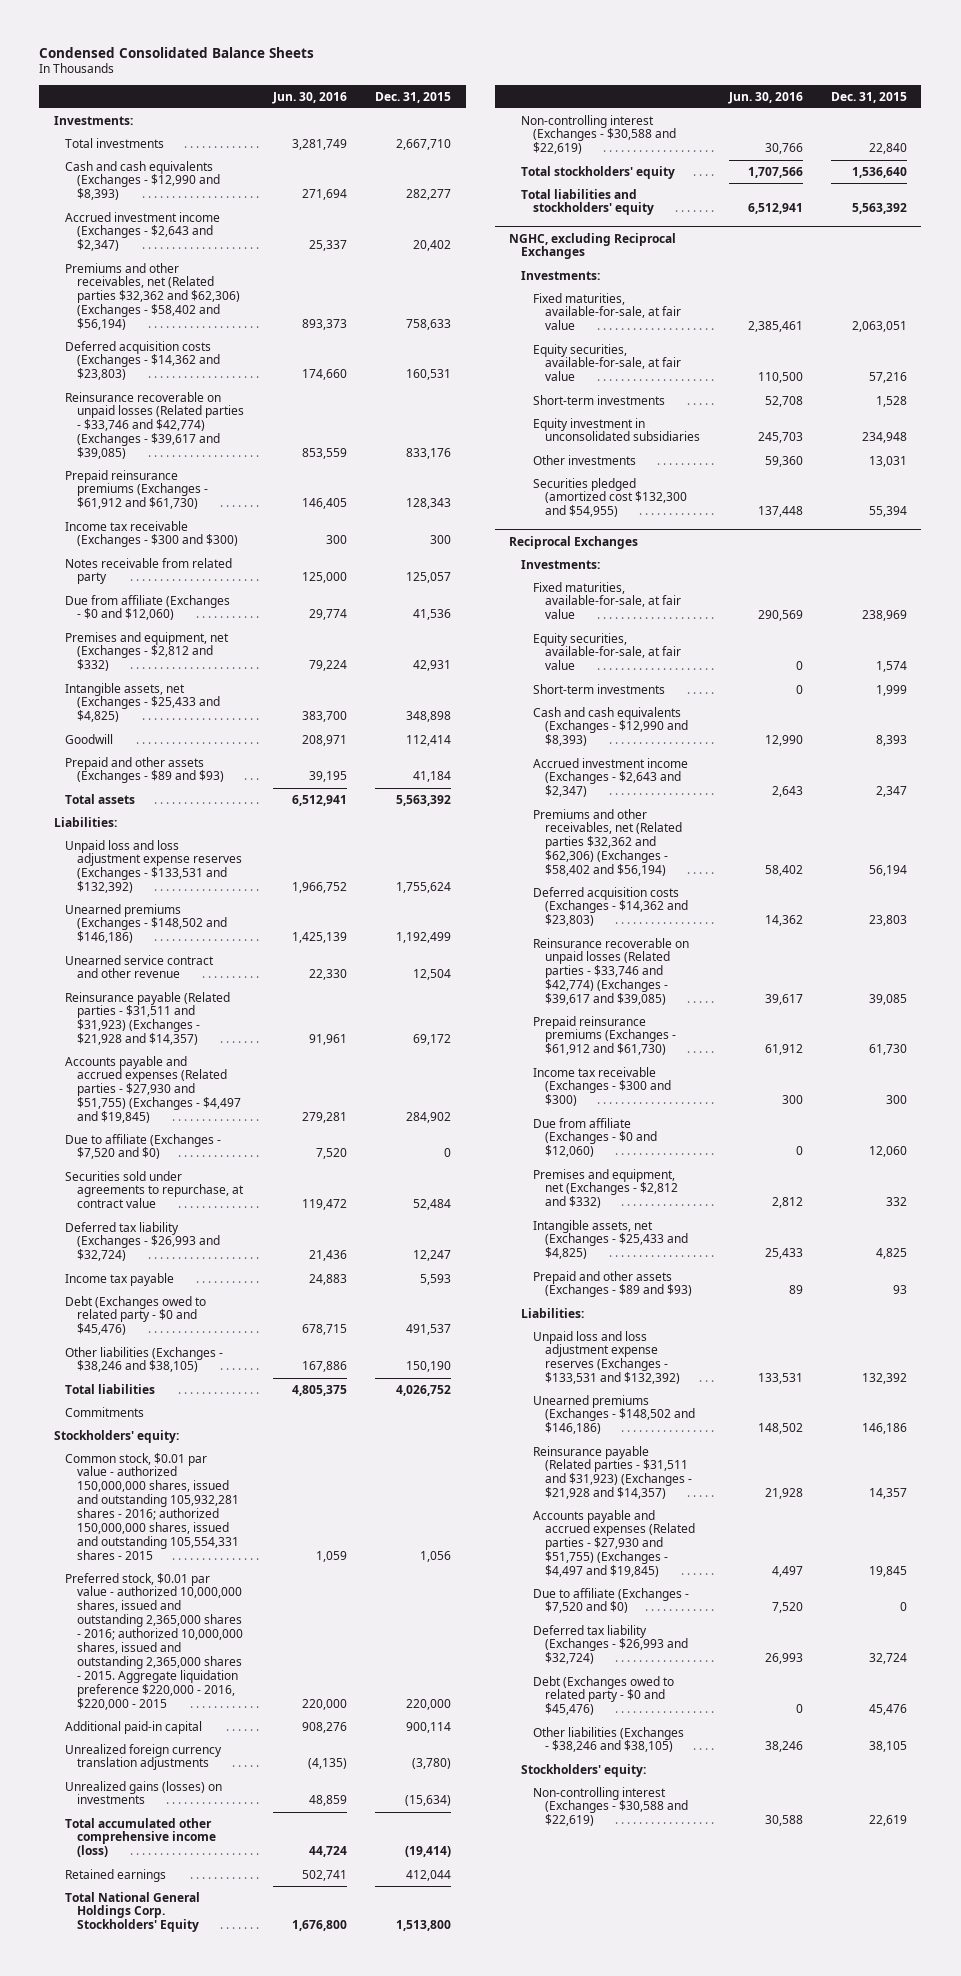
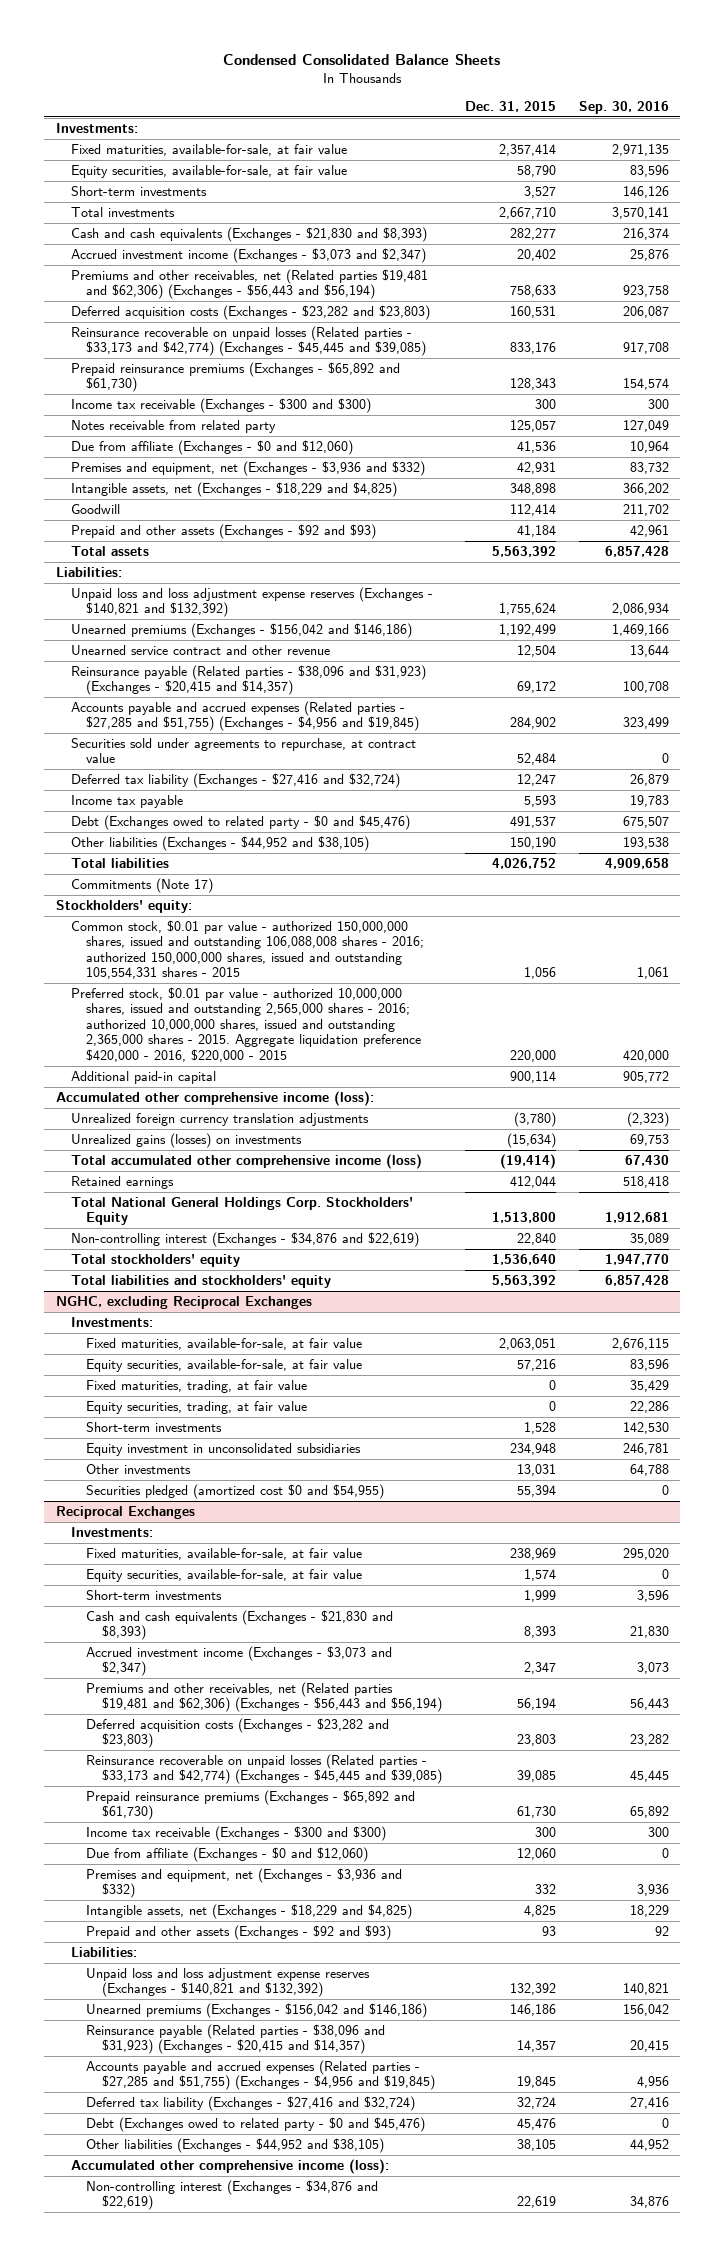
- | Jun. 30, 2016 | Dec. 31, 2015
+ | Dec. 31, 2015 | Sep. 30, 2016
+ Fixed maturities, available-for-sale, at fair value | 2,357,414 | 2,971,135
+ Equity securities, available-for-sale, at fair value | 58,790 | 83,596
+ Short-term investments | 3,527 | 146,126
- Cash and cash equivalents (Exchanges - $12,990 and $8,393) | 271,694 | 282,277
- Accrued investment income (Exchanges - $2,643 and $2,347) | 25,337 | 20,402
- Premiums and other receivables, net (Related parties $32,362 and $62,306) (Exchanges - $58,402 and $56,194) | 893,373 | 758,633
- Deferred acquisition costs (Exchanges - $14,362 and $23,803) | 174,660 | 160,531
- Reinsurance recoverable on unpaid losses (Related parties - $33,746 and $42,774) (Exchanges - $39,617 and $39,085) | 853,559 | 833,176
- Prepaid reinsurance premiums (Exchanges - $61,912 and $61,730) | 146,405 | 128,343
+ Cash and cash equivalents (Exchanges - $21,830 and $8,393) | 282,277 | 216,374
+ Accrued investment income (Exchanges - $3,073 and $2,347) | 20,402 | 25,876
+ Premiums and other receivables, net (Related parties $19,481 and $62,306) (Exchanges - $56,443 and $56,194) | 758,633 | 923,758
+ Deferred acquisition costs (Exchanges - $23,282 and $23,803) | 160,531 | 206,087
+ Reinsurance recoverable on unpaid losses (Related parties - $33,173 and $42,774) (Exchanges - $45,445 and $39,085) | 833,176 | 917,708
+ Prepaid reinsurance premiums (Exchanges - $65,892 and $61,730) | 128,343 | 154,574
- Premises and equipment, net (Exchanges - $2,812 and $332) | 79,224 | 42,931
- Intangible assets, net (Exchanges - $25,433 and $4,825) | 383,700 | 348,898
+ Premises and equipment, net (Exchanges - $3,936 and $332) | 42,931 | 83,732
+ Intangible assets, net (Exchanges - $18,229 and $4,825) | 348,898 | 366,202
- Prepaid and other assets (Exchanges - $89 and $93) | 39,195 | 41,184
+ Prepaid and other assets (Exchanges - $92 and $93) | 41,184 | 42,961
- Unpaid loss and loss adjustment expense reserves (Exchanges - $133,531 and $132,392) | 1,966,752 | 1,755,624
- Unearned premiums (Exchanges - $148,502 and $146,186) | 1,425,139 | 1,192,499
+ Unpaid loss and loss adjustment expense reserves (Exchanges - $140,821 and $132,392) | 1,755,624 | 2,086,934
+ Unearned premiums (Exchanges - $156,042 and $146,186) | 1,192,499 | 1,469,166
- Reinsurance payable (Related parties - $31,511 and $31,923) (Exchanges - $21,928 and $14,357) | 91,961 | 69,172
- Accounts payable and accrued expenses (Related parties - $27,930 and $51,755) (Exchanges - $4,497 and $19,845) | 279,281 | 284,902
- Due to affiliate (Exchanges - $7,520 and $0) | 7,520 | 0
+ Reinsurance payable (Related parties - $38,096 and $31,923) (Exchanges - $20,415 and $14,357) | 69,172 | 100,708
+ Accounts payable and accrued expenses (Related parties - $27,285 and $51,755) (Exchanges - $4,956 and $19,845) | 284,902 | 323,499
- Deferred tax liability (Exchanges - $26,993 and $32,724) | 21,436 | 12,247
+ Deferred tax liability (Exchanges - $27,416 and $32,724) | 12,247 | 26,879
- Other liabilities (Exchanges - $38,246 and $38,105) | 167,886 | 150,190
+ Other liabilities (Exchanges - $44,952 and $38,105) | 150,190 | 193,538
- Commitments
+ Commitments (Note 17)
- Common stock, $0.01 par value - authorized 150,000,000 shares, issued and outstanding 105,932,281 shares - 2016; authorized 150,000,000 shares, issued and outstanding 105,554,331 shares - 2015 | 1,059 | 1,056
- Preferred stock, $0.01 par value - authorized 10,000,000 shares, issued and outstanding 2,365,000 shares - 2016; authorized 10,000,000 shares, issued and outstanding 2,365,000 shares - 2015. Aggregate liquidation preference $220,000 - 2016, $220,000 - 2015 | 220,000 | 220,000
+ Common stock, $0.01 par value - authorized 150,000,000 shares, issued and outstanding 106,088,008 shares - 2016; authorized 150,000,000 shares, issued and outstanding 105,554,331 shares - 2015 | 1,056 | 1,061
+ Preferred stock, $0.01 par value - authorized 10,000,000 shares, issued and outstanding 2,565,000 shares - 2016; authorized 10,000,000 shares, issued and outstanding 2,365,000 shares - 2015. Aggregate liquidation preference $420,000 - 2016, $220,000 - 2015 | 220,000 | 420,000
+ Accumulated other comprehensive income (loss):
- Non-controlling interest (Exchanges - $30,588 and $22,619) | 30,766 | 22,840
+ Non-controlling interest (Exchanges - $34,876 and $22,619) | 22,840 | 35,089
@ NGHC, excluding Reciprocal Exchanges
+ Fixed maturities, trading, at fair value | 0 | 35,429
+ Equity securities, trading, at fair value | 0 | 22,286
- Securities pledged (amortized cost $132,300 and $54,955) | 137,448 | 55,394
+ Securities pledged (amortized cost $0 and $54,955) | 55,394 | 0
@ Reciprocal Exchanges
- Cash and cash equivalents (Exchanges - $12,990 and $8,393) | 12,990 | 8,393
- Accrued investment income (Exchanges - $2,643 and $2,347) | 2,643 | 2,347
- Premiums and other receivables, net (Related parties $32,362 and $62,306) (Exchanges - $58,402 and $56,194) | 58,402 | 56,194
- Deferred acquisition costs (Exchanges - $14,362 and $23,803) | 14,362 | 23,803
- Reinsurance recoverable on unpaid losses (Related parties - $33,746 and $42,774) (Exchanges - $39,617 and $39,085) | 39,617 | 39,085
- Prepaid reinsurance premiums (Exchanges - $61,912 and $61,730) | 61,912 | 61,730
+ Cash and cash equivalents (Exchanges - $21,830 and $8,393) | 8,393 | 21,830
+ Accrued investment income (Exchanges - $3,073 and $2,347) | 2,347 | 3,073
+ Premiums and other receivables, net (Related parties $19,481 and $62,306) (Exchanges - $56,443 and $56,194) | 56,194 | 56,443
+ Deferred acquisition costs (Exchanges - $23,282 and $23,803) | 23,803 | 23,282
+ Reinsurance recoverable on unpaid losses (Related parties - $33,173 and $42,774) (Exchanges - $45,445 and $39,085) | 39,085 | 45,445
+ Prepaid reinsurance premiums (Exchanges - $65,892 and $61,730) | 61,730 | 65,892
- Premises and equipment, net (Exchanges - $2,812 and $332) | 2,812 | 332
- Intangible assets, net (Exchanges - $25,433 and $4,825) | 25,433 | 4,825
- Prepaid and other assets (Exchanges - $89 and $93) | 89 | 93
+ Premises and equipment, net (Exchanges - $3,936 and $332) | 332 | 3,936
+ Intangible assets, net (Exchanges - $18,229 and $4,825) | 4,825 | 18,229
+ Prepaid and other assets (Exchanges - $92 and $93) | 93 | 92
- Unpaid loss and loss adjustment expense reserves (Exchanges - $133,531 and $132,392) | 133,531 | 132,392
- Unearned premiums (Exchanges - $148,502 and $146,186) | 148,502 | 146,186
- Reinsurance payable (Related parties - $31,511 and $31,923) (Exchanges - $21,928 and $14,357) | 21,928 | 14,357
- Accounts payable and accrued expenses (Related parties - $27,930 and $51,755) (Exchanges - $4,497 and $19,845) | 4,497 | 19,845
- Due to affiliate (Exchanges - $7,520 and $0) | 7,520 | 0
- Deferred tax liability (Exchanges - $26,993 and $32,724) | 26,993 | 32,724
+ Unpaid loss and loss adjustment expense reserves (Exchanges - $140,821 and $132,392) | 132,392 | 140,821
+ Unearned premiums (Exchanges - $156,042 and $146,186) | 146,186 | 156,042
+ Reinsurance payable (Related parties - $38,096 and $31,923) (Exchanges - $20,415 and $14,357) | 14,357 | 20,415
+ Accounts payable and accrued expenses (Related parties - $27,285 and $51,755) (Exchanges - $4,956 and $19,845) | 19,845 | 4,956
+ Deferred tax liability (Exchanges - $27,416 and $32,724) | 32,724 | 27,416
- Other liabilities (Exchanges - $38,246 and $38,105) | 38,246 | 38,105
- Stockholders' equity:
- Non-controlling interest (Exchanges - $30,588 and $22,619) | 30,588 | 22,619
+ Other liabilities (Exchanges - $44,952 and $38,105) | 38,105 | 44,952
+ Accumulated other comprehensive income (loss):
+ Non-controlling interest (Exchanges - $34,876 and $22,619) | 22,619 | 34,876

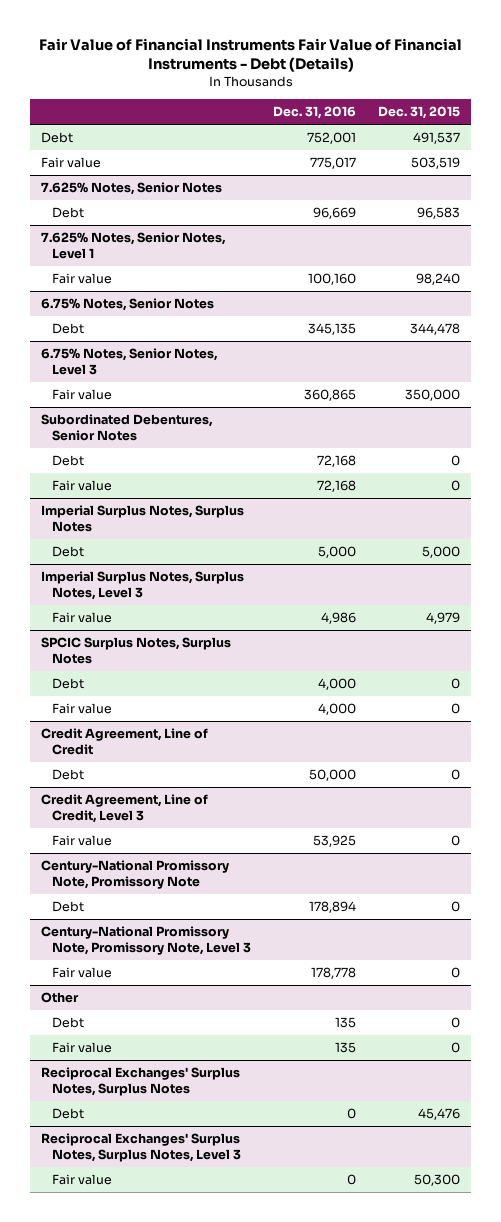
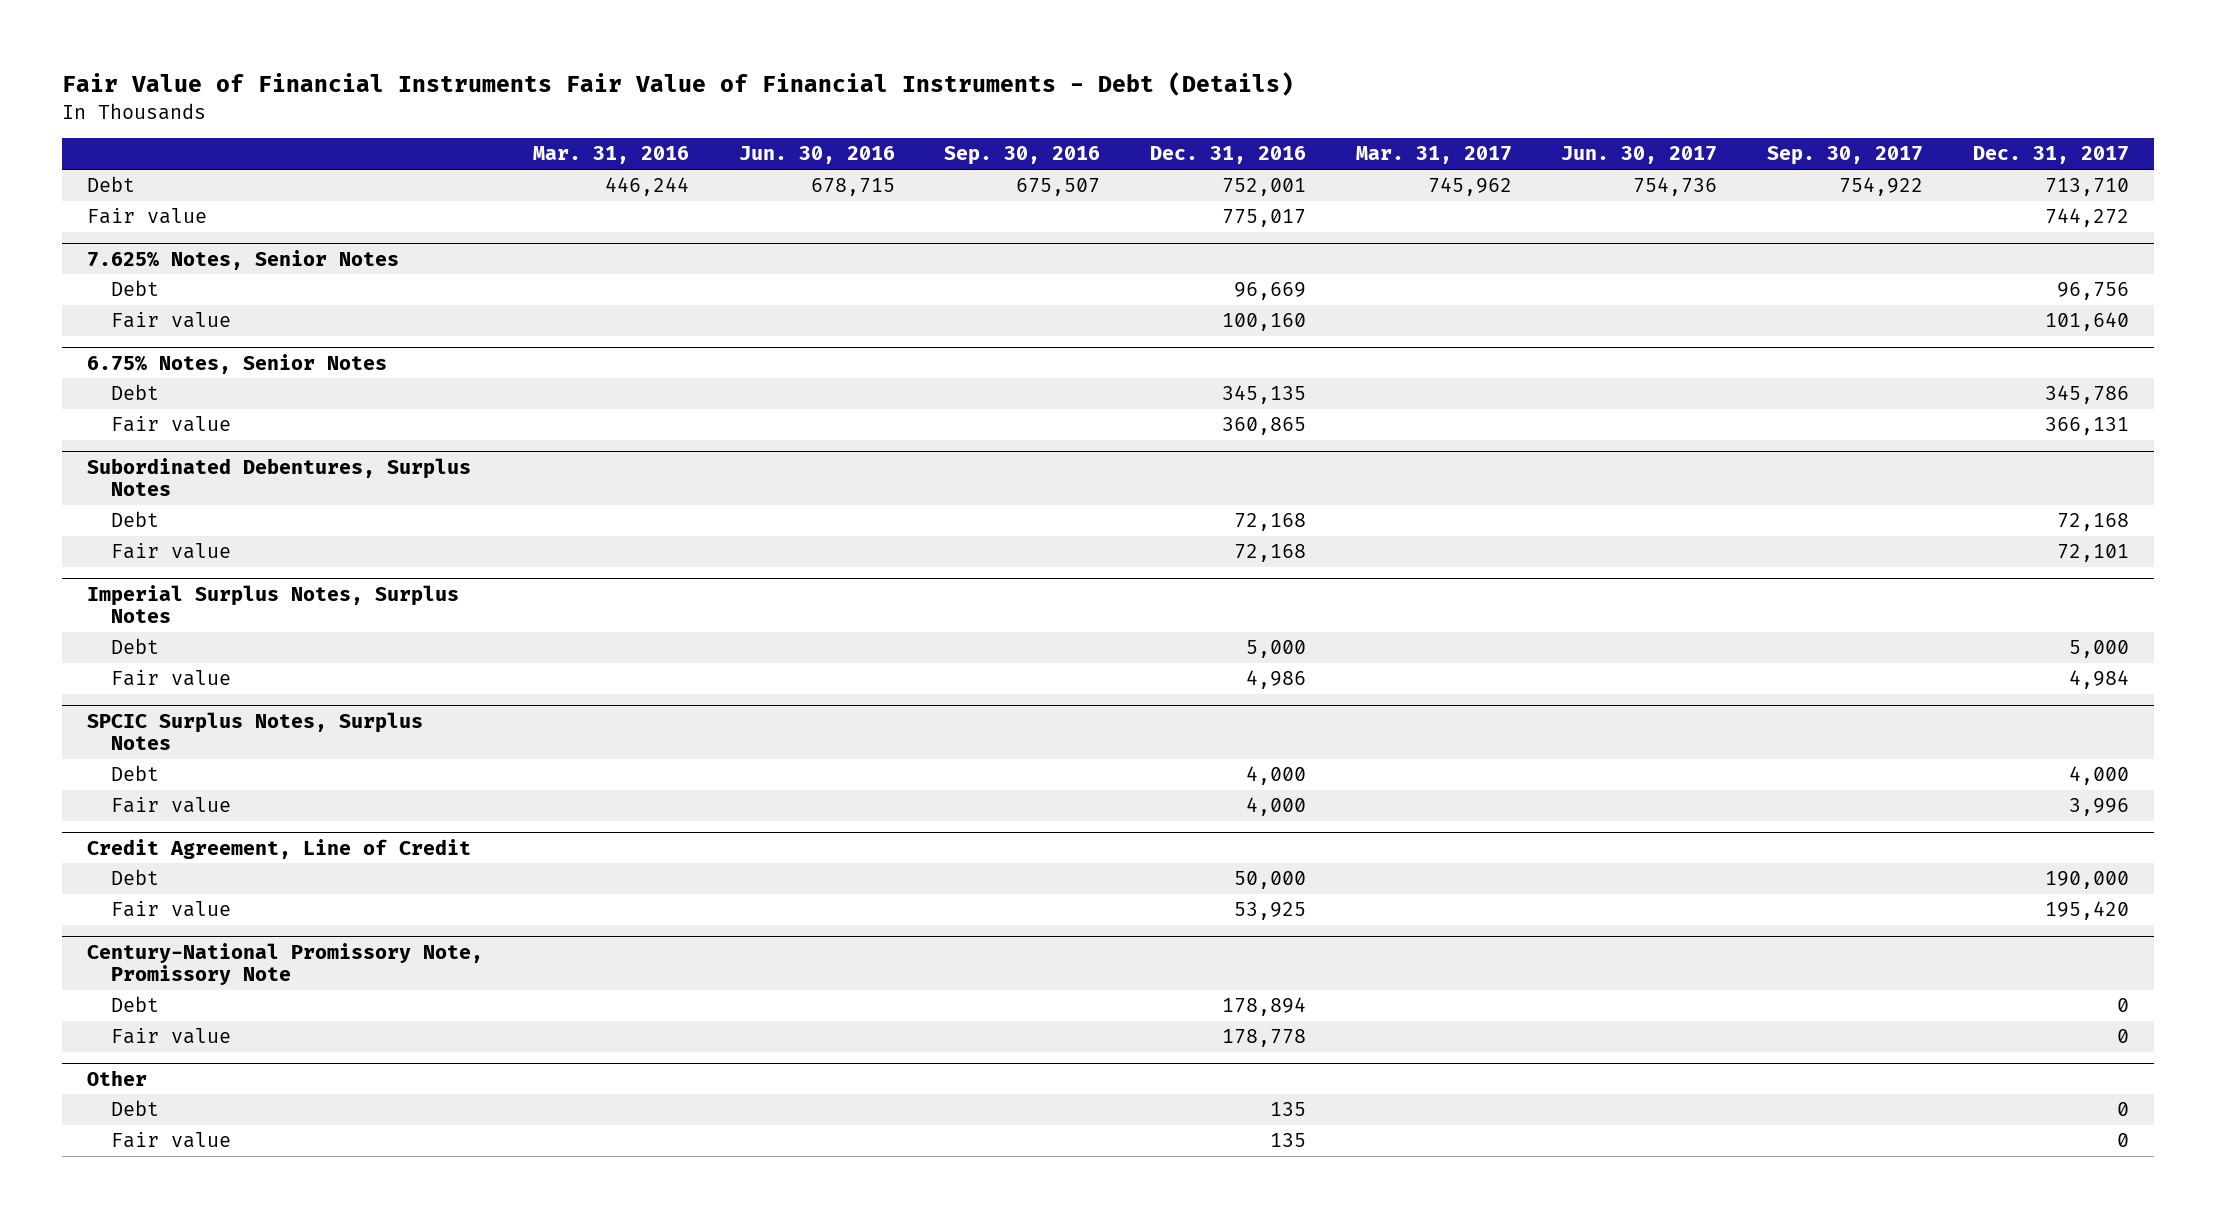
- | Dec. 31, 2016 | Dec. 31, 2015
+ | Mar. 31, 2016 | Jun. 30, 2016 | Sep. 30, 2016 | Dec. 31, 2016 | Mar. 31, 2017 | Jun. 30, 2017 | Sep. 30, 2017 | Dec. 31, 2017
- 7.625% Notes, Senior Notes, Level 1
- 6.75% Notes, Senior Notes, Level 3
- Subordinated Debentures, Senior Notes
+ Subordinated Debentures, Surplus Notes
- Imperial Surplus Notes, Surplus Notes, Level 3
- Credit Agreement, Line of Credit, Level 3
- Century-National Promissory Note, Promissory Note, Level 3
- Reciprocal Exchanges' Surplus Notes, Surplus Notes
- Debt | 0 | 45,476
- Reciprocal Exchanges' Surplus Notes, Surplus Notes, Level 3
- Fair value | 0 | 50,300

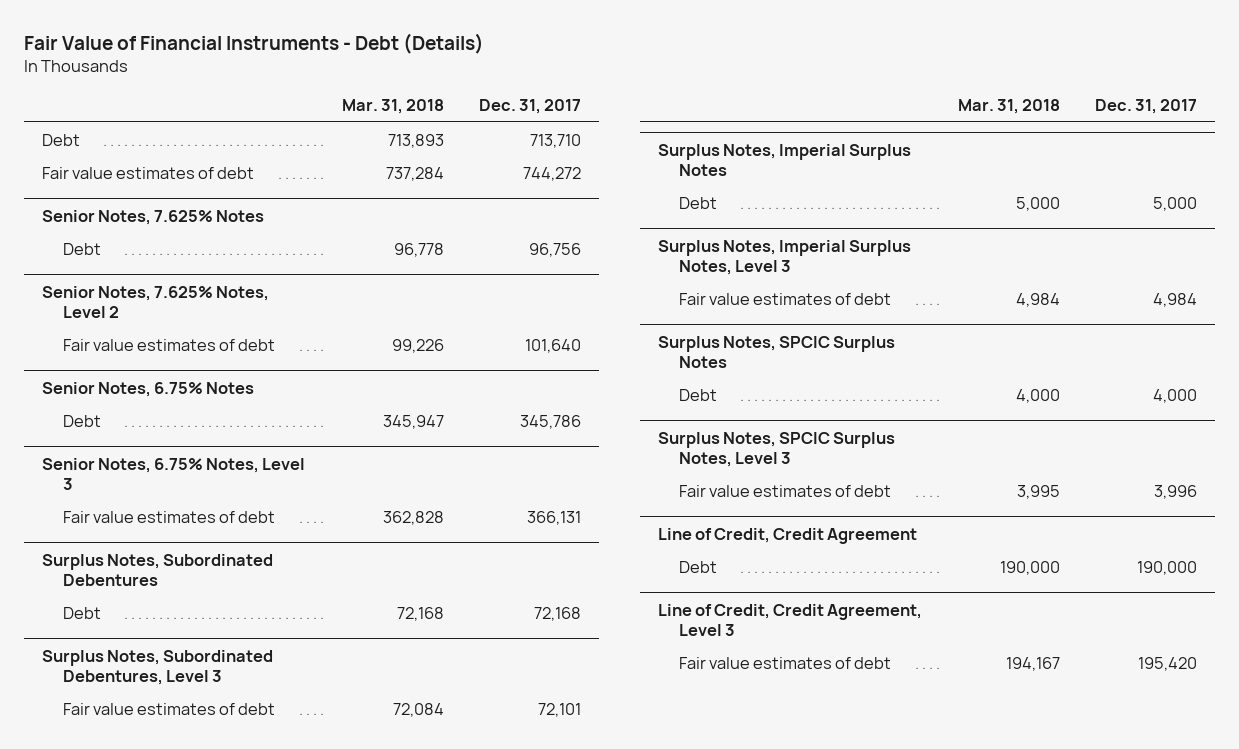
- Fair Value of Financial Instruments Fair Value of Financial Instruments - Debt (Details)
+ Fair Value of Financial Instruments - Debt (Details)
- | Mar. 31, 2016 | Jun. 30, 2016 | Sep. 30, 2016 | Dec. 31, 2016 | Mar. 31, 2017 | Jun. 30, 2017 | Sep. 30, 2017 | Dec. 31, 2017
+ | Mar. 31, 2018 | Dec. 31, 2017
- Fair value | | | | 775,017 | | | | 744,272
- 7.625% Notes, Senior Notes
+ Fair value estimates of debt | 737,284 | 744,272
+ Senior Notes, 7.625% Notes
- Fair value | | | | 100,160 | | | | 101,640
- 6.75% Notes, Senior Notes
+ Senior Notes, 7.625% Notes, Level 2
+ Fair value estimates of debt | 99,226 | 101,640
+ Senior Notes, 6.75% Notes
- Fair value | | | | 360,865 | | | | 366,131
- Subordinated Debentures, Surplus Notes
+ Senior Notes, 6.75% Notes, Level 3
+ Fair value estimates of debt | 362,828 | 366,131
+ Surplus Notes, Subordinated Debentures
- Fair value | | | | 72,168 | | | | 72,101
- Imperial Surplus Notes, Surplus Notes
+ Surplus Notes, Subordinated Debentures, Level 3
+ Fair value estimates of debt | 72,084 | 72,101
+ Surplus Notes, Imperial Surplus Notes
- Fair value | | | | 4,986 | | | | 4,984
- SPCIC Surplus Notes, Surplus Notes
+ Surplus Notes, Imperial Surplus Notes, Level 3
+ Fair value estimates of debt | 4,984 | 4,984
+ Surplus Notes, SPCIC Surplus Notes
- Fair value | | | | 4,000 | | | | 3,996
- Credit Agreement, Line of Credit
+ Surplus Notes, SPCIC Surplus Notes, Level 3
+ Fair value estimates of debt | 3,995 | 3,996
+ Line of Credit, Credit Agreement
- Fair value | | | | 53,925 | | | | 195,420
- Century-National Promissory Note, Promissory Note
- Debt | | | | 178,894 | | | | 0
- Fair value | | | | 178,778 | | | | 0
- Other
- Debt | | | | 135 | | | | 0
- Fair value | | | | 135 | | | | 0
+ Line of Credit, Credit Agreement, Level 3
+ Fair value estimates of debt | 194,167 | 195,420

